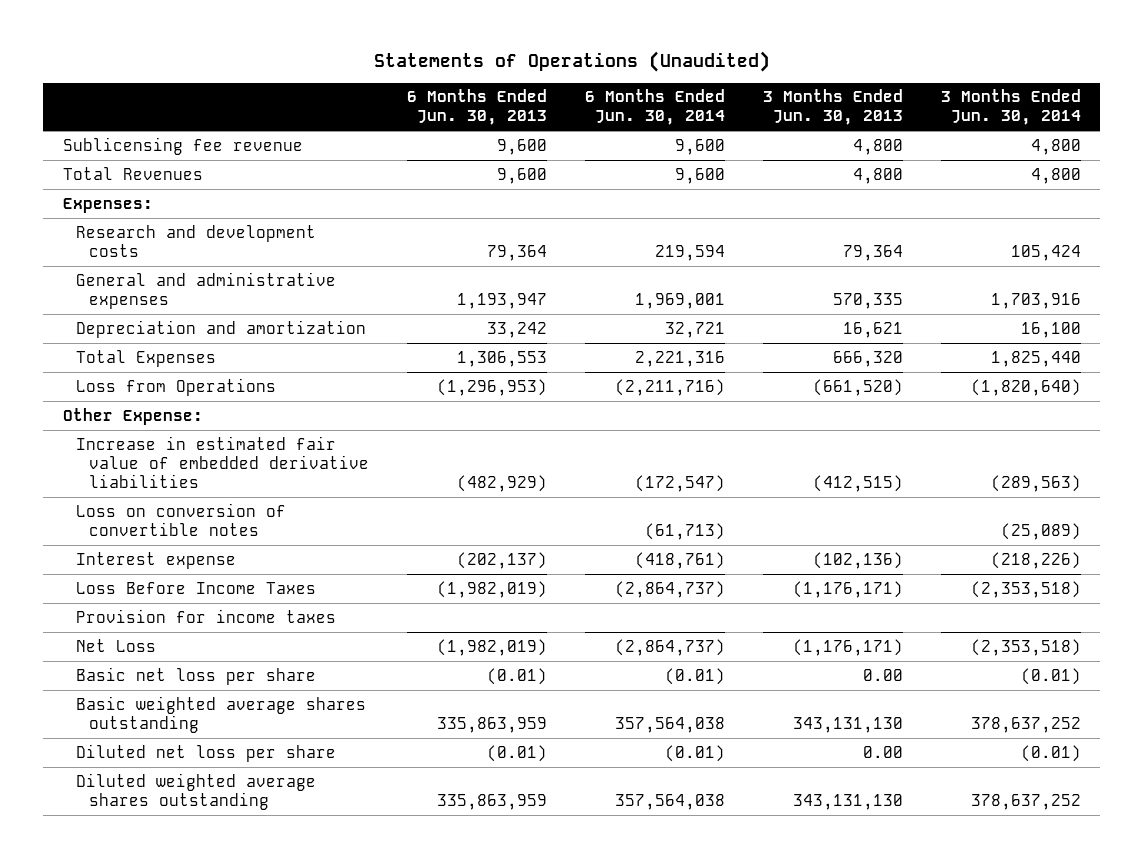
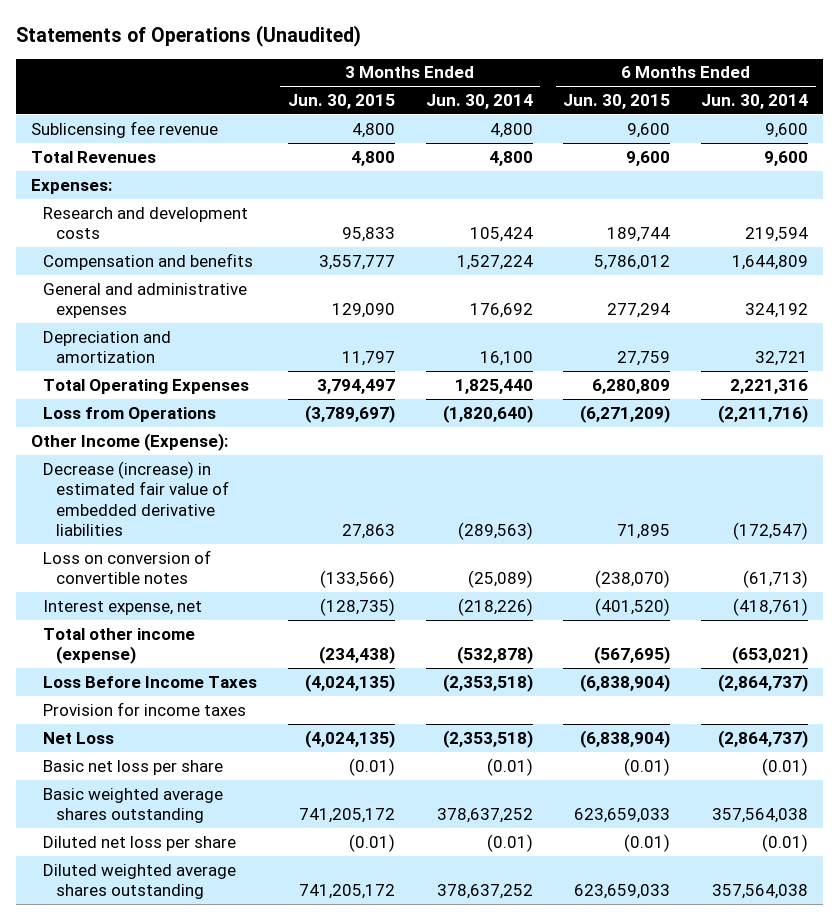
- | 6 Months Ended Jun. 30, 2013 | 6 Months Ended Jun. 30, 2014 | 3 Months Ended Jun. 30, 2013 | 3 Months Ended Jun. 30, 2014
+ | 3 Months Ended Jun. 30, 2015 | 3 Months Ended Jun. 30, 2014 | 6 Months Ended Jun. 30, 2015 | 6 Months Ended Jun. 30, 2014
- General and administrative expenses | 1,193,947 | 1,969,001 | 570,335 | 1,703,916
+ Compensation and benefits | 3,557,777 | 1,527,224 | 5,786,012 | 1,644,809
+ General and administrative expenses | 129,090 | 176,692 | 277,294 | 324,192
- Total Expenses | 1,306,553 | 2,221,316 | 666,320 | 1,825,440
+ Total Operating Expenses | 3,794,497 | 1,825,440 | 6,280,809 | 2,221,316
- Other Expense:
- Increase in estimated fair value of embedded derivative liabilities | (482,929) | (172,547) | (412,515) | (289,563)
+ Other Income (Expense):
+ Decrease (increase) in estimated fair value of embedded derivative liabilities | 27,863 | (289,563) | 71,895 | (172,547)
- Interest expense | (202,137) | (418,761) | (102,136) | (218,226)
+ Interest expense, net | (128,735) | (218,226) | (401,520) | (418,761)
+ Total other income (expense) | (234,438) | (532,878) | (567,695) | (653,021)

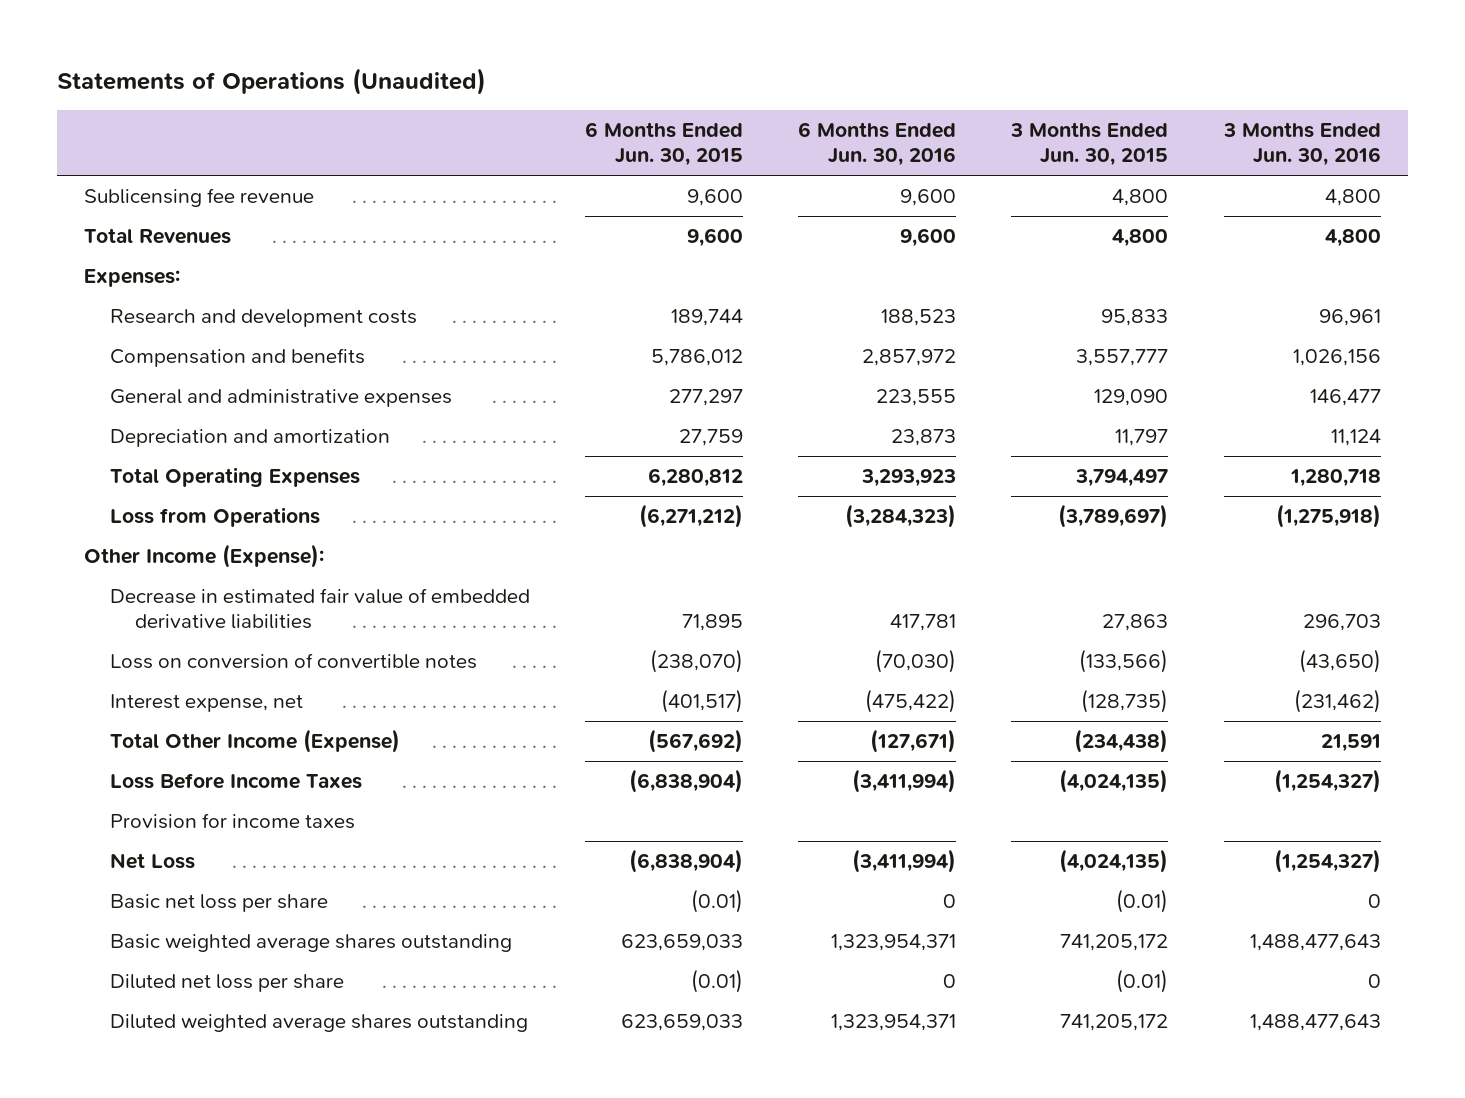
- | 3 Months Ended Jun. 30, 2015 | 3 Months Ended Jun. 30, 2014 | 6 Months Ended Jun. 30, 2015 | 6 Months Ended Jun. 30, 2014
+ | 6 Months Ended Jun. 30, 2015 | 6 Months Ended Jun. 30, 2016 | 3 Months Ended Jun. 30, 2015 | 3 Months Ended Jun. 30, 2016
- General and administrative expenses | 129,090 | 176,692 | 277,294 | 324,192
+ General and administrative expenses | 277,297 | 223,555 | 129,090 | 146,477
- Total Operating Expenses | 3,794,497 | 1,825,440 | 6,280,809 | 2,221,316
- Loss from Operations | (3,789,697) | (1,820,640) | (6,271,209) | (2,211,716)
+ Total Operating Expenses | 6,280,812 | 3,293,923 | 3,794,497 | 1,280,718
+ Loss from Operations | (6,271,212) | (3,284,323) | (3,789,697) | (1,275,918)
- Decrease (increase) in estimated fair value of embedded derivative liabilities | 27,863 | (289,563) | 71,895 | (172,547)
+ Decrease in estimated fair value of embedded derivative liabilities | 71,895 | 417,781 | 27,863 | 296,703
- Interest expense, net | (128,735) | (218,226) | (401,520) | (418,761)
- Total other income (expense) | (234,438) | (532,878) | (567,695) | (653,021)
+ Interest expense, net | (401,517) | (475,422) | (128,735) | (231,462)
+ Total Other Income (Expense) | (567,692) | (127,671) | (234,438) | 21,591

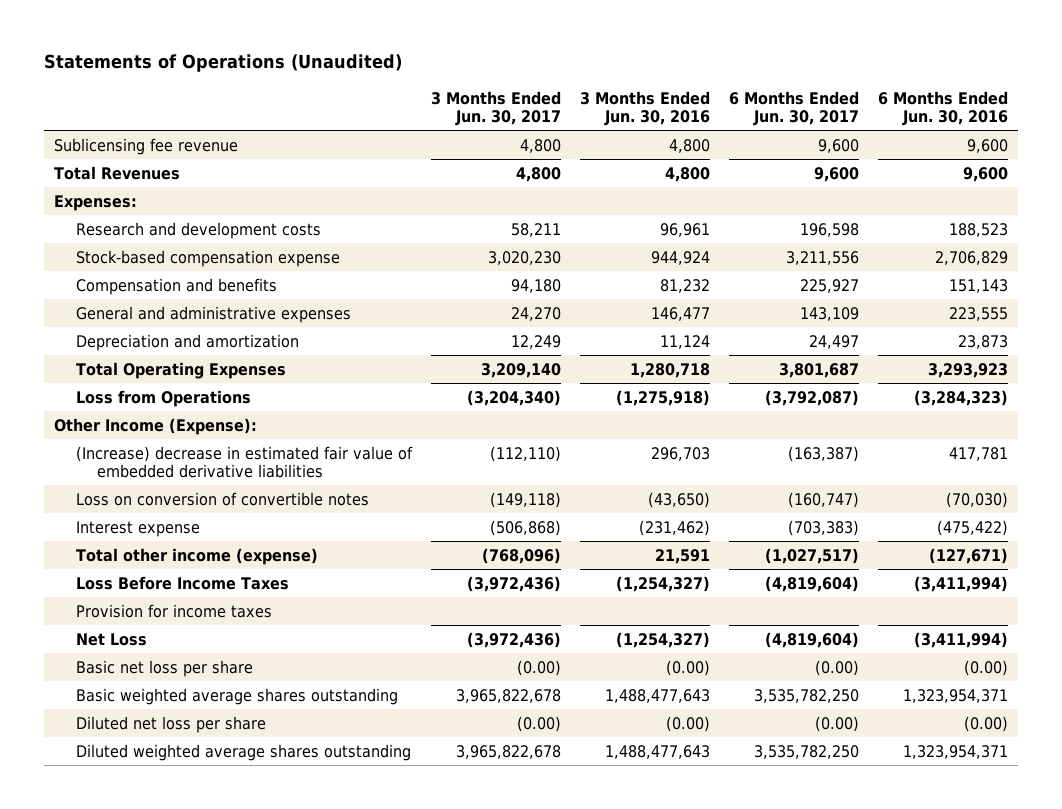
- | 6 Months Ended Jun. 30, 2015 | 6 Months Ended Jun. 30, 2016 | 3 Months Ended Jun. 30, 2015 | 3 Months Ended Jun. 30, 2016
+ | 3 Months Ended Jun. 30, 2017 | 3 Months Ended Jun. 30, 2016 | 6 Months Ended Jun. 30, 2017 | 6 Months Ended Jun. 30, 2016
- Compensation and benefits | 5,786,012 | 2,857,972 | 3,557,777 | 1,026,156
+ Stock-based compensation expense | 3,020,230 | 944,924 | 3,211,556 | 2,706,829
+ Compensation and benefits | 94,180 | 81,232 | 225,927 | 151,143
- Decrease in estimated fair value of embedded derivative liabilities | 71,895 | 417,781 | 27,863 | 296,703
+ (Increase) decrease in estimated fair value of embedded derivative liabilities | (112,110) | 296,703 | (163,387) | 417,781
- Interest expense, net | (401,517) | (475,422) | (128,735) | (231,462)
- Total Other Income (Expense) | (567,692) | (127,671) | (234,438) | 21,591
+ Interest expense | (506,868) | (231,462) | (703,383) | (475,422)
+ Total other income (expense) | (768,096) | 21,591 | (1,027,517) | (127,671)
- Basic net loss per share | (0.01) | 0 | (0.01) | 0
+ Basic net loss per share | (0.00) | (0.00) | (0.00) | (0.00)
- Diluted net loss per share | (0.01) | 0 | (0.01) | 0
+ Diluted net loss per share | (0.00) | (0.00) | (0.00) | (0.00)

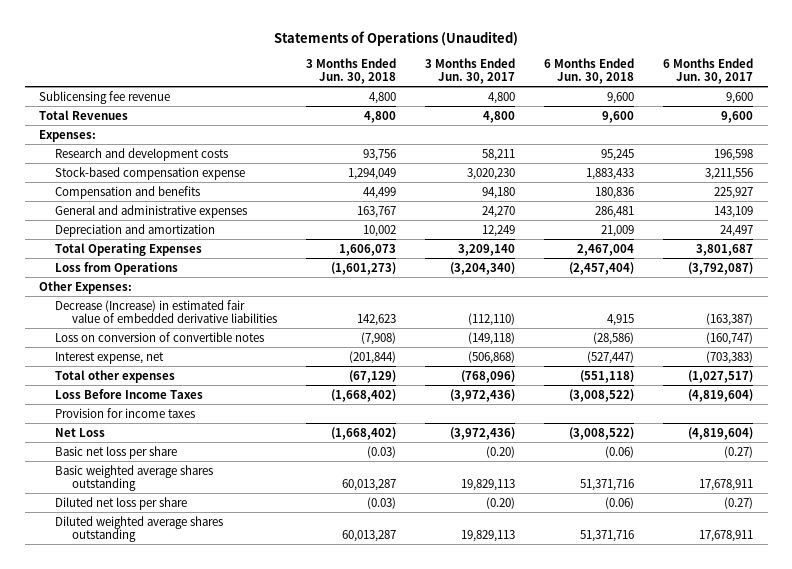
- | 3 Months Ended Jun. 30, 2017 | 3 Months Ended Jun. 30, 2016 | 6 Months Ended Jun. 30, 2017 | 6 Months Ended Jun. 30, 2016
+ | 3 Months Ended Jun. 30, 2018 | 3 Months Ended Jun. 30, 2017 | 6 Months Ended Jun. 30, 2018 | 6 Months Ended Jun. 30, 2017
- Other Income (Expense):
- (Increase) decrease in estimated fair value of embedded derivative liabilities | (112,110) | 296,703 | (163,387) | 417,781
+ Other Expenses:
+ Decrease (Increase) in estimated fair value of embedded derivative liabilities | 142,623 | (112,110) | 4,915 | (163,387)
- Interest expense | (506,868) | (231,462) | (703,383) | (475,422)
- Total other income (expense) | (768,096) | 21,591 | (1,027,517) | (127,671)
+ Interest expense, net | (201,844) | (506,868) | (527,447) | (703,383)
+ Total other expenses | (67,129) | (768,096) | (551,118) | (1,027,517)
- Basic net loss per share | (0.00) | (0.00) | (0.00) | (0.00)
- Basic weighted average shares outstanding | 3,965,822,678 | 1,488,477,643 | 3,535,782,250 | 1,323,954,371
- Diluted net loss per share | (0.00) | (0.00) | (0.00) | (0.00)
- Diluted weighted average shares outstanding | 3,965,822,678 | 1,488,477,643 | 3,535,782,250 | 1,323,954,371
+ Basic net loss per share | (0.03) | (0.20) | (0.06) | (0.27)
+ Basic weighted average shares outstanding | 60,013,287 | 19,829,113 | 51,371,716 | 17,678,911
+ Diluted net loss per share | (0.03) | (0.20) | (0.06) | (0.27)
+ Diluted weighted average shares outstanding | 60,013,287 | 19,829,113 | 51,371,716 | 17,678,911

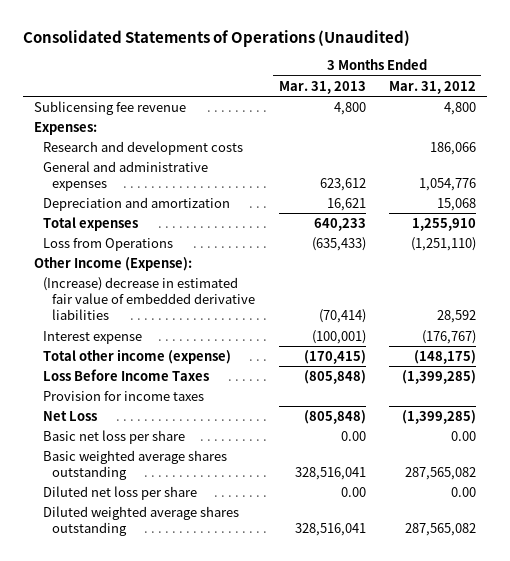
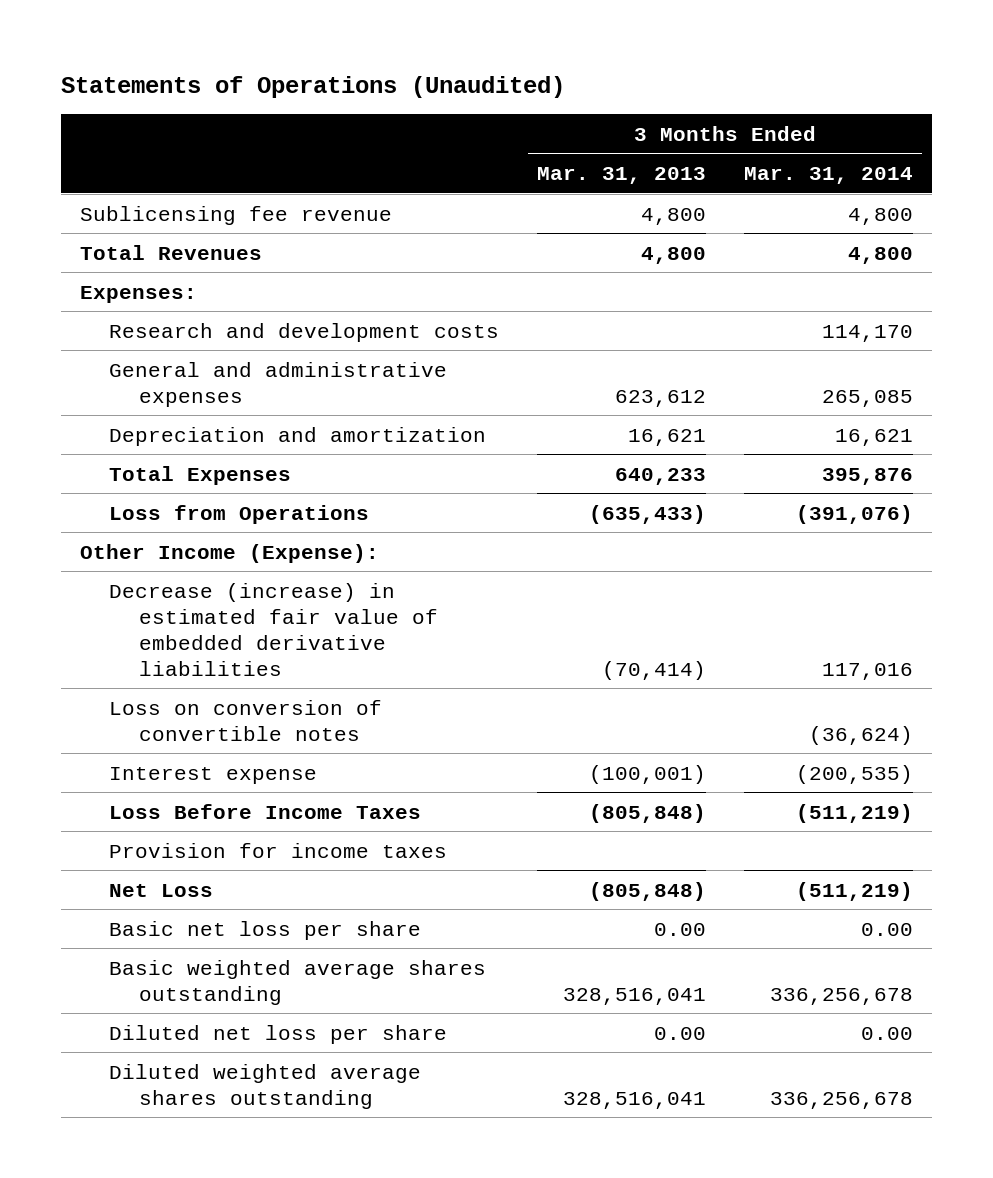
- Consolidated Statements of Operations (Unaudited)
+ Statements of Operations (Unaudited)
- | 3 Months Ended Mar. 31, 2013 | 3 Months Ended Mar. 31, 2012
+ | 3 Months Ended Mar. 31, 2013 | 3 Months Ended Mar. 31, 2014
+ Total Revenues | 4,800 | 4,800
- Total expenses | 640,233 | 1,255,910
+ Total Expenses | 640,233 | 395,876
- (Increase) decrease in estimated fair value of embedded derivative liabilities | (70,414) | 28,592
+ Decrease (increase) in estimated fair value of embedded derivative liabilities | (70,414) | 117,016
+ Loss on conversion of convertible notes | | (36,624)
- Total other income (expense) | (170,415) | (148,175)

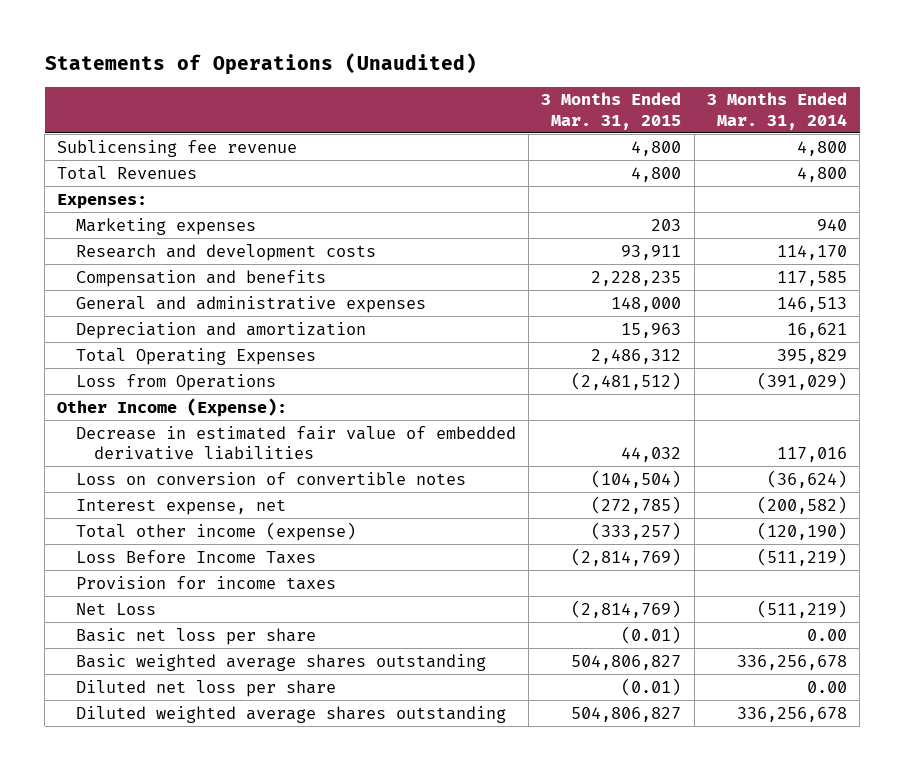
- | 3 Months Ended Mar. 31, 2013 | 3 Months Ended Mar. 31, 2014
+ | 3 Months Ended Mar. 31, 2015 | 3 Months Ended Mar. 31, 2014
+ Marketing expenses | 203 | 940
- General and administrative expenses | 623,612 | 265,085
+ Compensation and benefits | 2,228,235 | 117,585
+ General and administrative expenses | 148,000 | 146,513
- Total Expenses | 640,233 | 395,876
- Loss from Operations | (635,433) | (391,076)
+ Total Operating Expenses | 2,486,312 | 395,829
+ Loss from Operations | (2,481,512) | (391,029)
- Decrease (increase) in estimated fair value of embedded derivative liabilities | (70,414) | 117,016
+ Decrease in estimated fair value of embedded derivative liabilities | 44,032 | 117,016
- Interest expense | (100,001) | (200,535)
+ Interest expense, net | (272,785) | (200,582)
+ Total other income (expense) | (333,257) | (120,190)

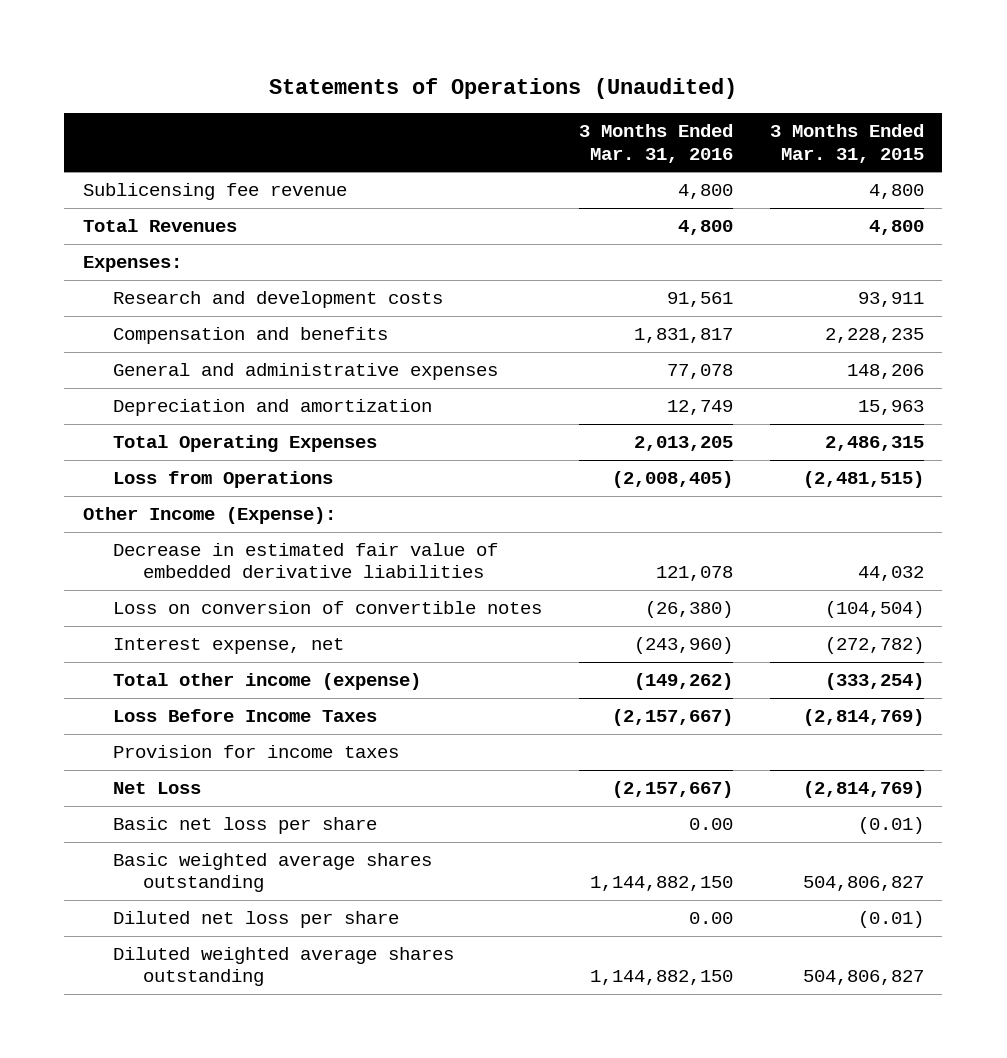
- | 3 Months Ended Mar. 31, 2015 | 3 Months Ended Mar. 31, 2014
+ | 3 Months Ended Mar. 31, 2016 | 3 Months Ended Mar. 31, 2015
- Marketing expenses | 203 | 940
- General and administrative expenses | 148,000 | 146,513
+ General and administrative expenses | 77,078 | 148,206
- Total Operating Expenses | 2,486,312 | 395,829
- Loss from Operations | (2,481,512) | (391,029)
+ Total Operating Expenses | 2,013,205 | 2,486,315
+ Loss from Operations | (2,008,405) | (2,481,515)
- Interest expense, net | (272,785) | (200,582)
- Total other income (expense) | (333,257) | (120,190)
+ Interest expense, net | (243,960) | (272,782)
+ Total other income (expense) | (149,262) | (333,254)

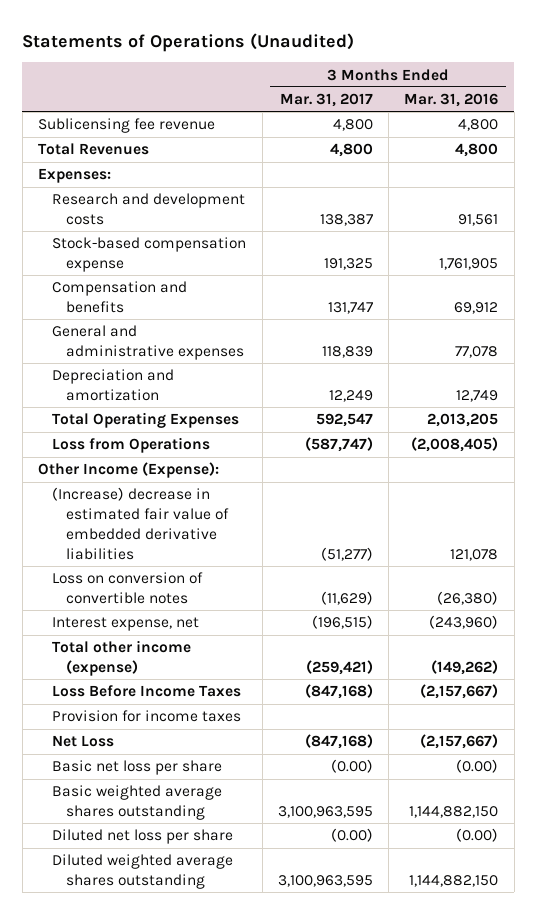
- | 3 Months Ended Mar. 31, 2016 | 3 Months Ended Mar. 31, 2015
+ | 3 Months Ended Mar. 31, 2017 | 3 Months Ended Mar. 31, 2016
- Compensation and benefits | 1,831,817 | 2,228,235
+ Stock-based compensation expense | 191,325 | 1,761,905
+ Compensation and benefits | 131,747 | 69,912
- Decrease in estimated fair value of embedded derivative liabilities | 121,078 | 44,032
+ (Increase) decrease in estimated fair value of embedded derivative liabilities | (51,277) | 121,078
- Basic net loss per share | 0.00 | (0.01)
+ Basic net loss per share | (0.00) | (0.00)
- Diluted net loss per share | 0.00 | (0.01)
+ Diluted net loss per share | (0.00) | (0.00)

